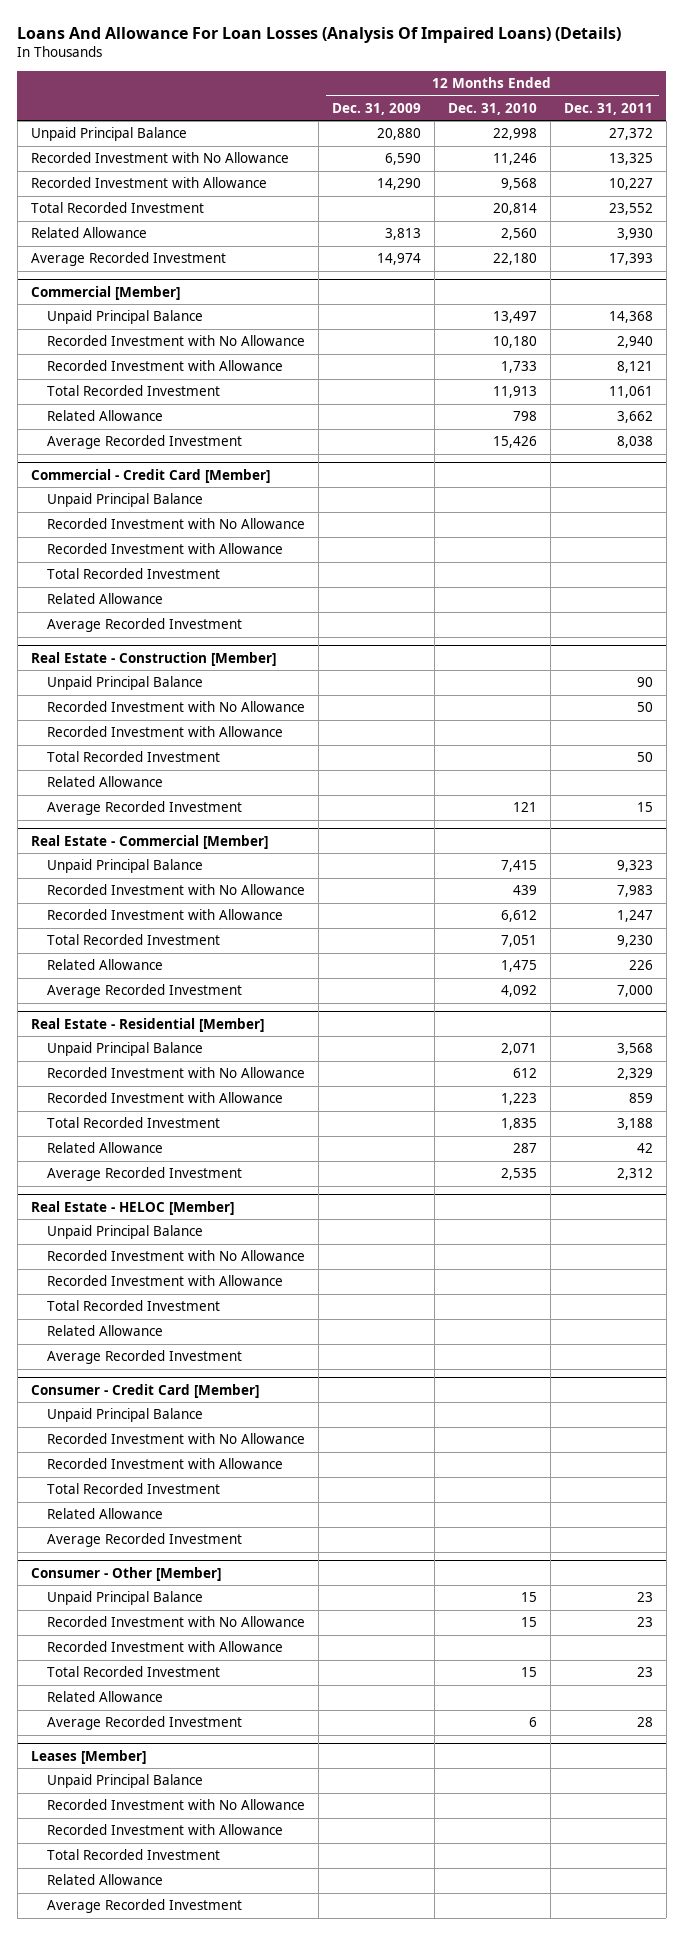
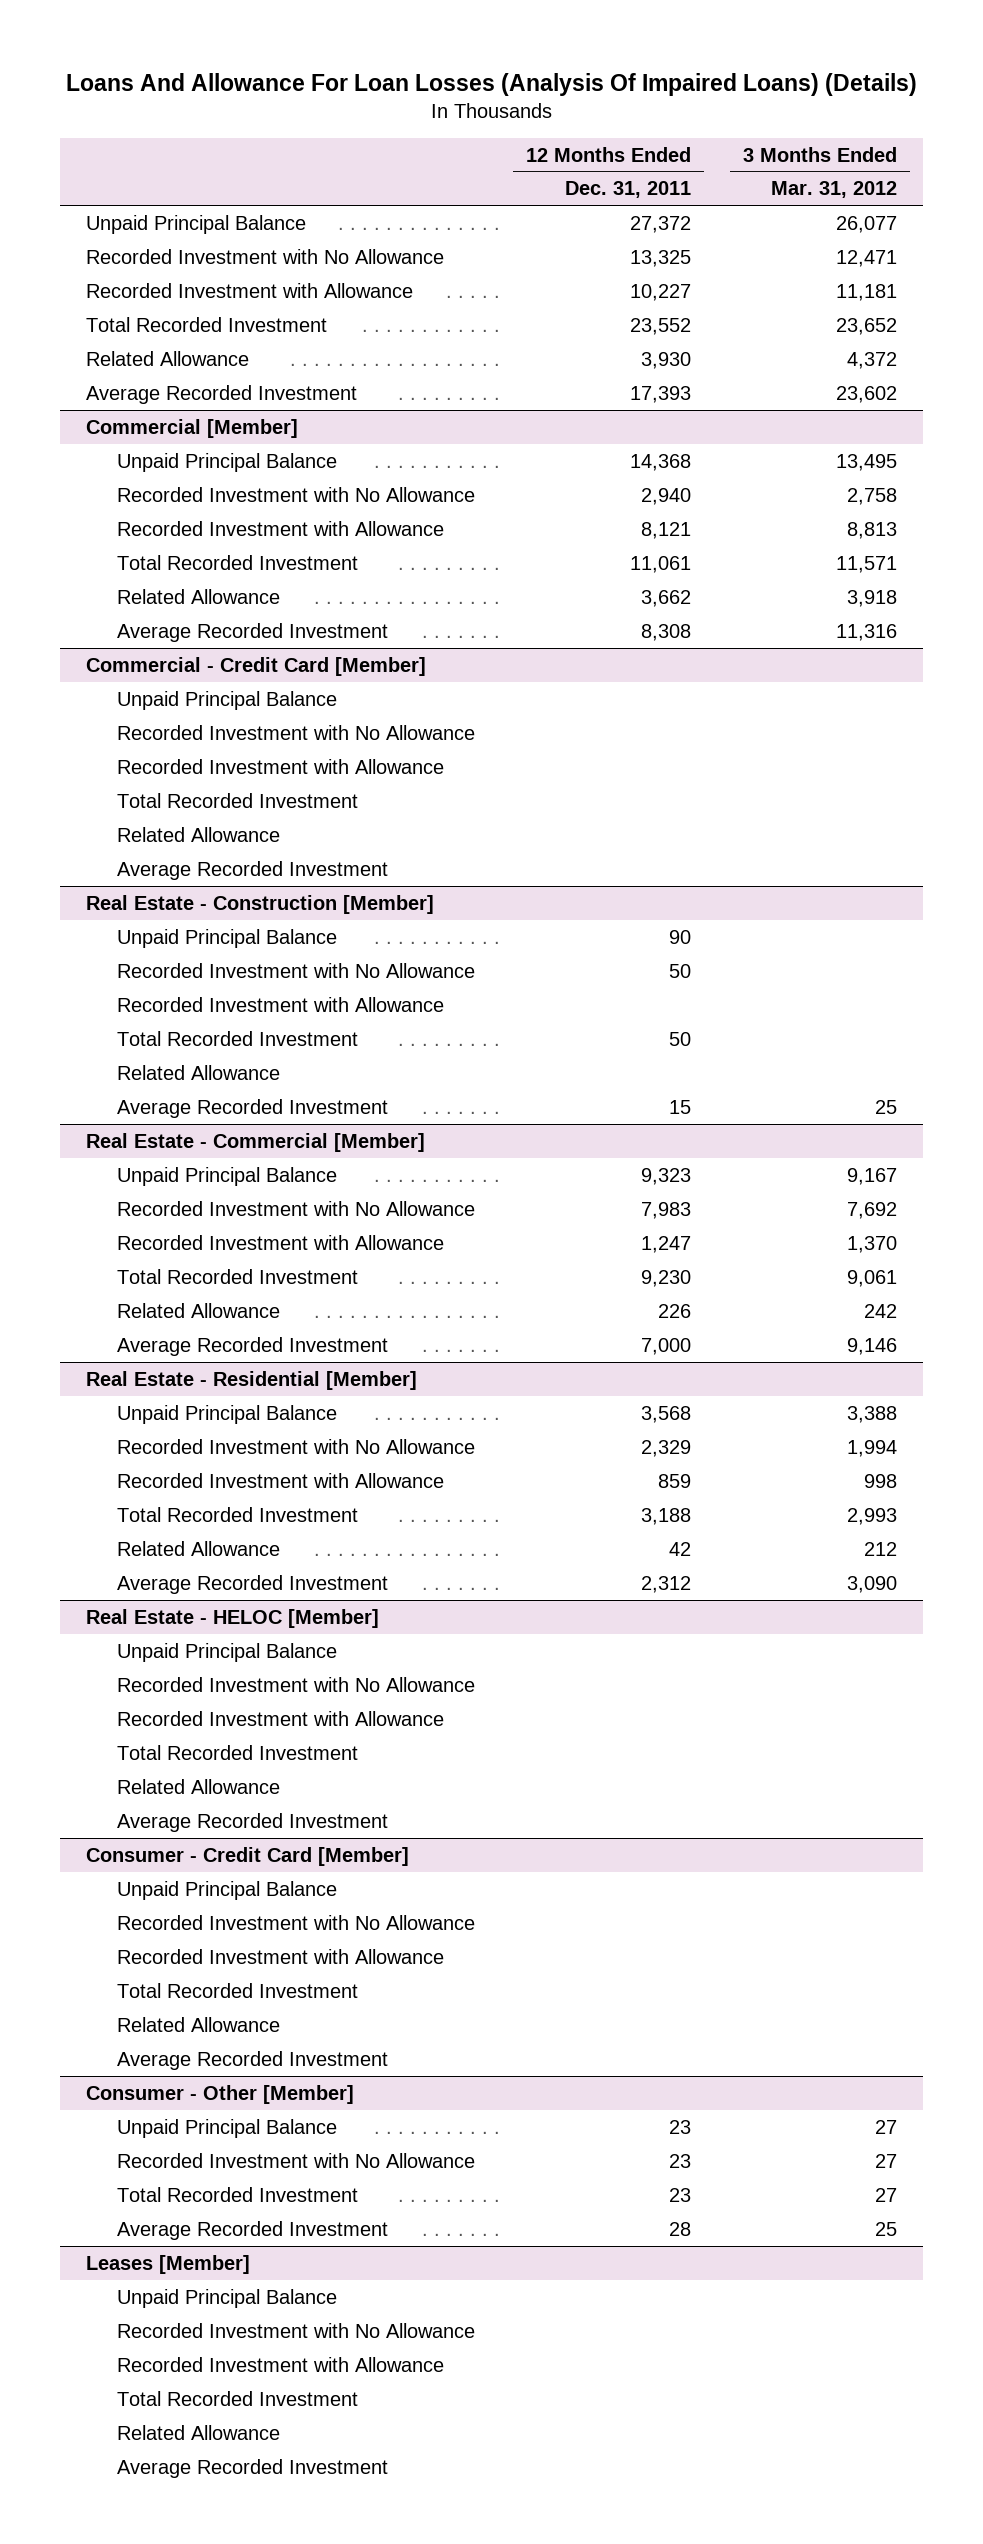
- | 12 Months Ended Dec. 31, 2009 | 12 Months Ended Dec. 31, 2010 | 12 Months Ended Dec. 31, 2011
+ | 12 Months Ended Dec. 31, 2011 | 3 Months Ended Mar. 31, 2012
@ Commercial [Member]
- Average Recorded Investment | | 15,426 | 8,038
+ Average Recorded Investment | 8,308 | 11,316
@ Consumer - Other [Member]
- Recorded Investment with Allowance
- Related Allowance

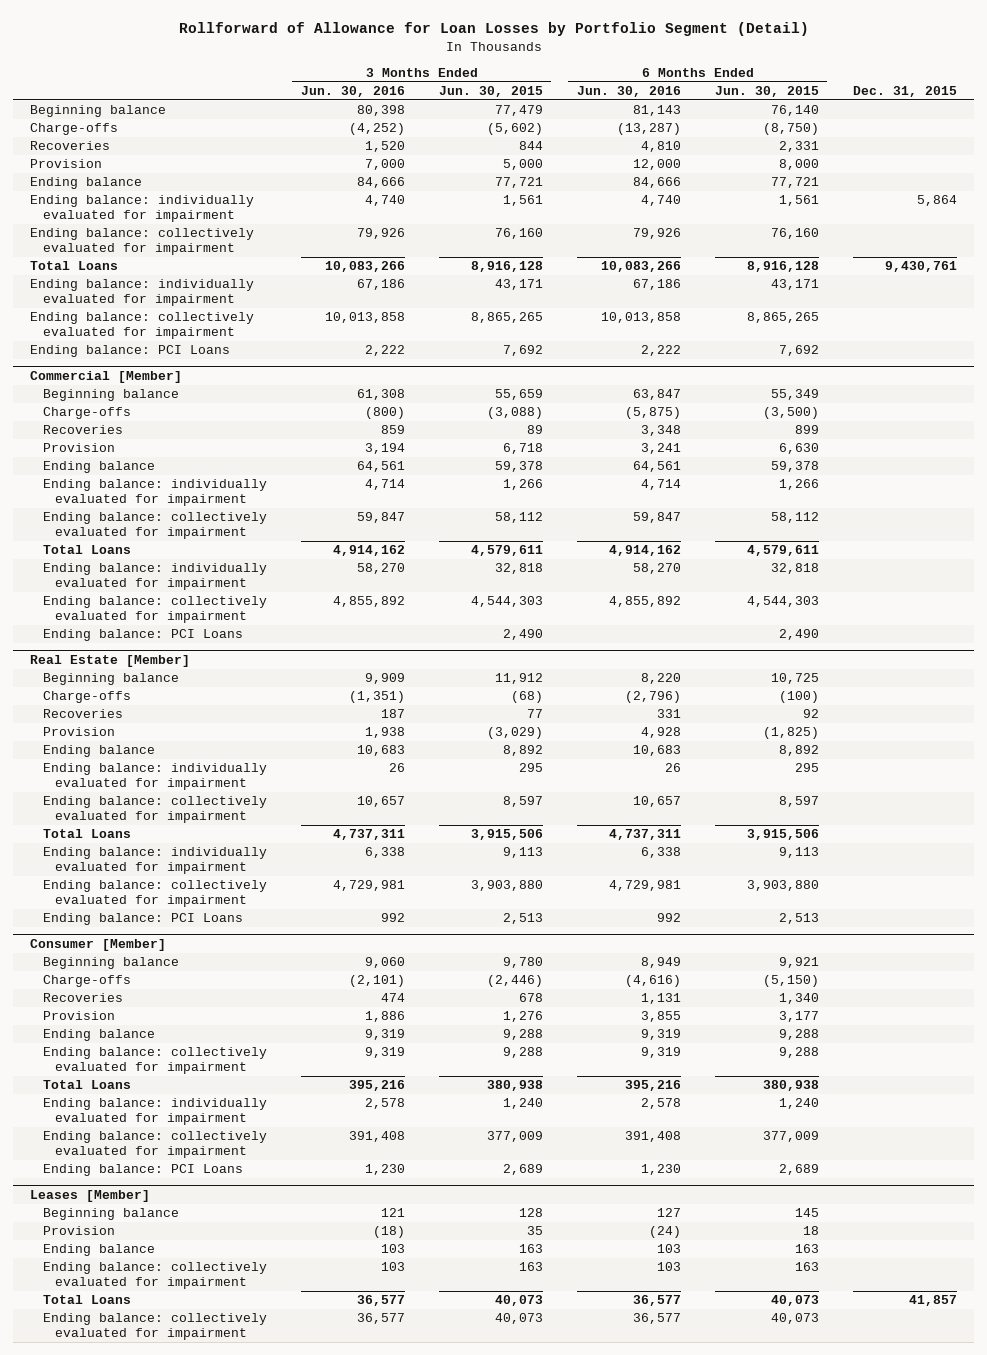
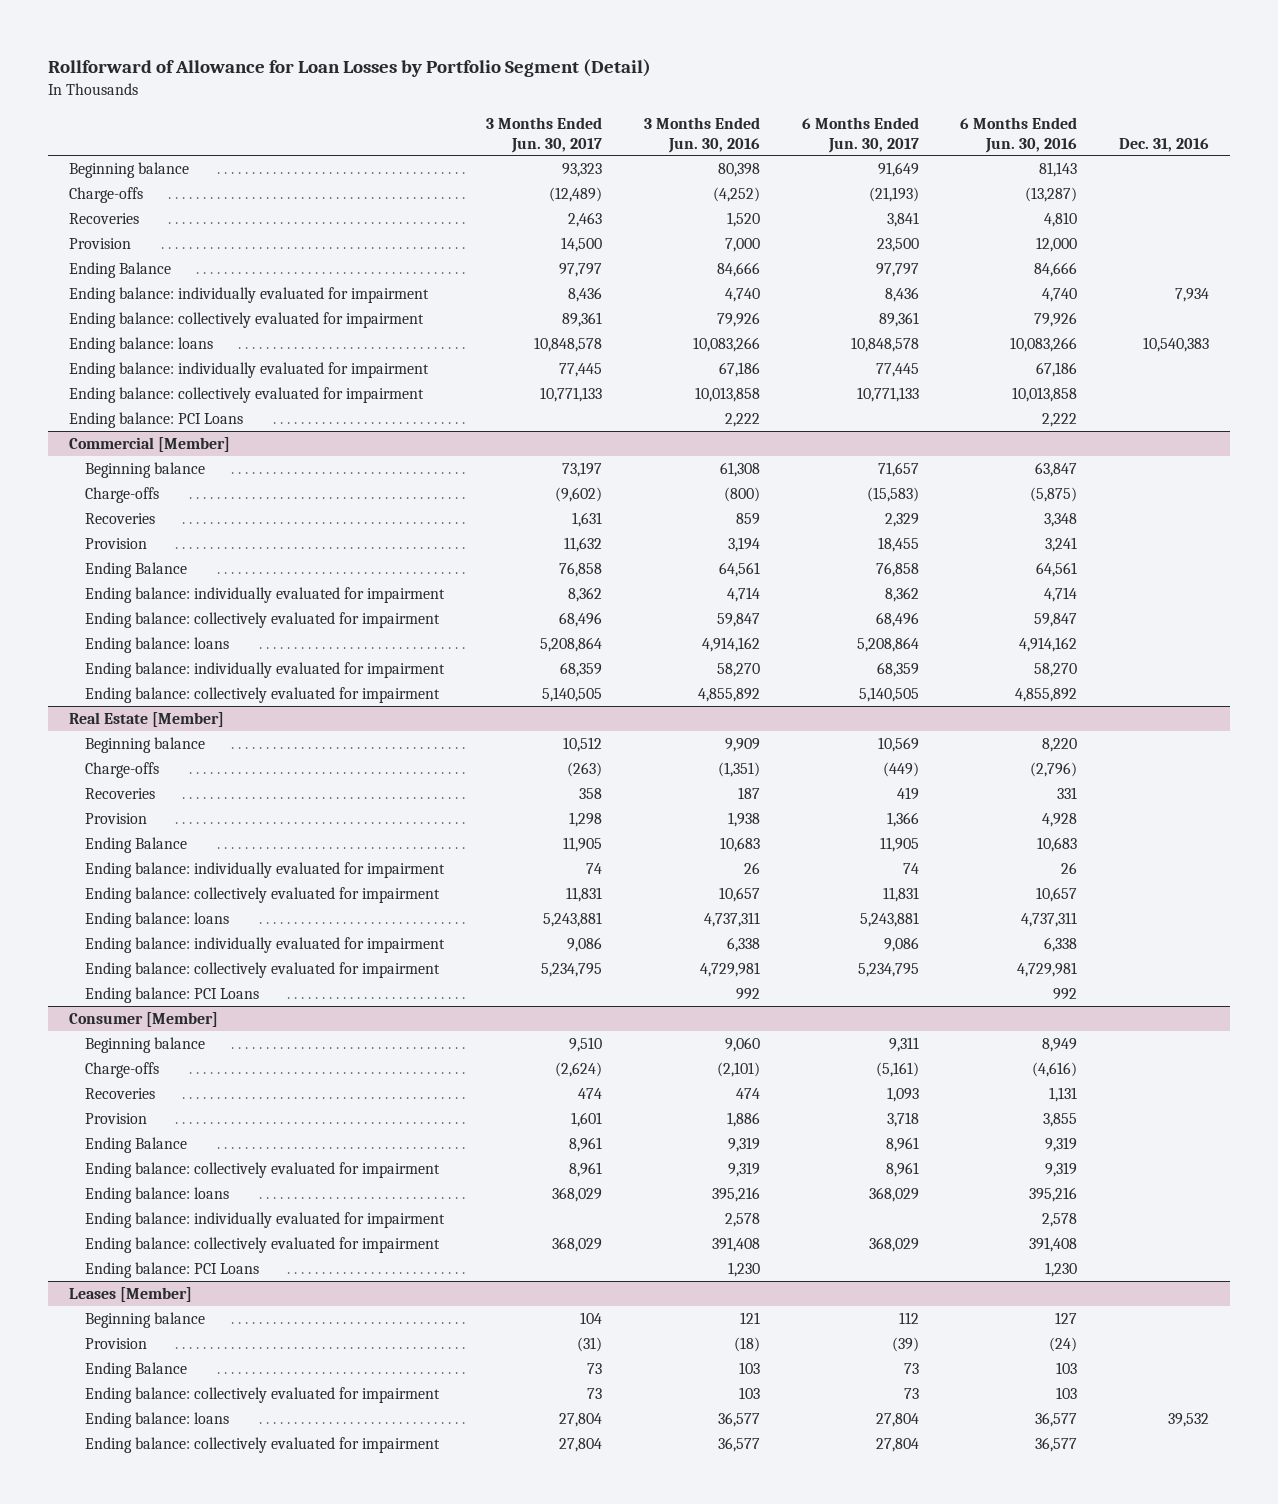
- | 3 Months Ended Jun. 30, 2016 | 3 Months Ended Jun. 30, 2015 | 6 Months Ended Jun. 30, 2016 | 6 Months Ended Jun. 30, 2015 | Dec. 31, 2015
+ | 3 Months Ended Jun. 30, 2017 | 3 Months Ended Jun. 30, 2016 | 6 Months Ended Jun. 30, 2017 | 6 Months Ended Jun. 30, 2016 | Dec. 31, 2016
- Ending balance | 84,666 | 77,721 | 84,666 | 77,721 |
+ Ending Balance | 97,797 | 84,666 | 97,797 | 84,666 |
- Total Loans | 10,083,266 | 8,916,128 | 10,083,266 | 8,916,128 | 9,430,761
+ Ending balance: loans | 10,848,578 | 10,083,266 | 10,848,578 | 10,083,266 | 10,540,383
@ Commercial [Member]
- Ending balance | 64,561 | 59,378 | 64,561 | 59,378 |
+ Ending Balance | 76,858 | 64,561 | 76,858 | 64,561 |
- Total Loans | 4,914,162 | 4,579,611 | 4,914,162 | 4,579,611 |
+ Ending balance: loans | 5,208,864 | 4,914,162 | 5,208,864 | 4,914,162 |
- Ending balance: PCI Loans | | 2,490 | | 2,490 |
@ Real Estate [Member]
- Ending balance | 10,683 | 8,892 | 10,683 | 8,892 |
+ Ending Balance | 11,905 | 10,683 | 11,905 | 10,683 |
- Total Loans | 4,737,311 | 3,915,506 | 4,737,311 | 3,915,506 |
+ Ending balance: loans | 5,243,881 | 4,737,311 | 5,243,881 | 4,737,311 |
@ Consumer [Member]
- Ending balance | 9,319 | 9,288 | 9,319 | 9,288 |
+ Ending Balance | 8,961 | 9,319 | 8,961 | 9,319 |
- Total Loans | 395,216 | 380,938 | 395,216 | 380,938 |
+ Ending balance: loans | 368,029 | 395,216 | 368,029 | 395,216 |
@ Leases [Member]
- Ending balance | 103 | 163 | 103 | 163 |
+ Ending Balance | 73 | 103 | 73 | 103 |
- Total Loans | 36,577 | 40,073 | 36,577 | 40,073 | 41,857
+ Ending balance: loans | 27,804 | 36,577 | 27,804 | 36,577 | 39,532

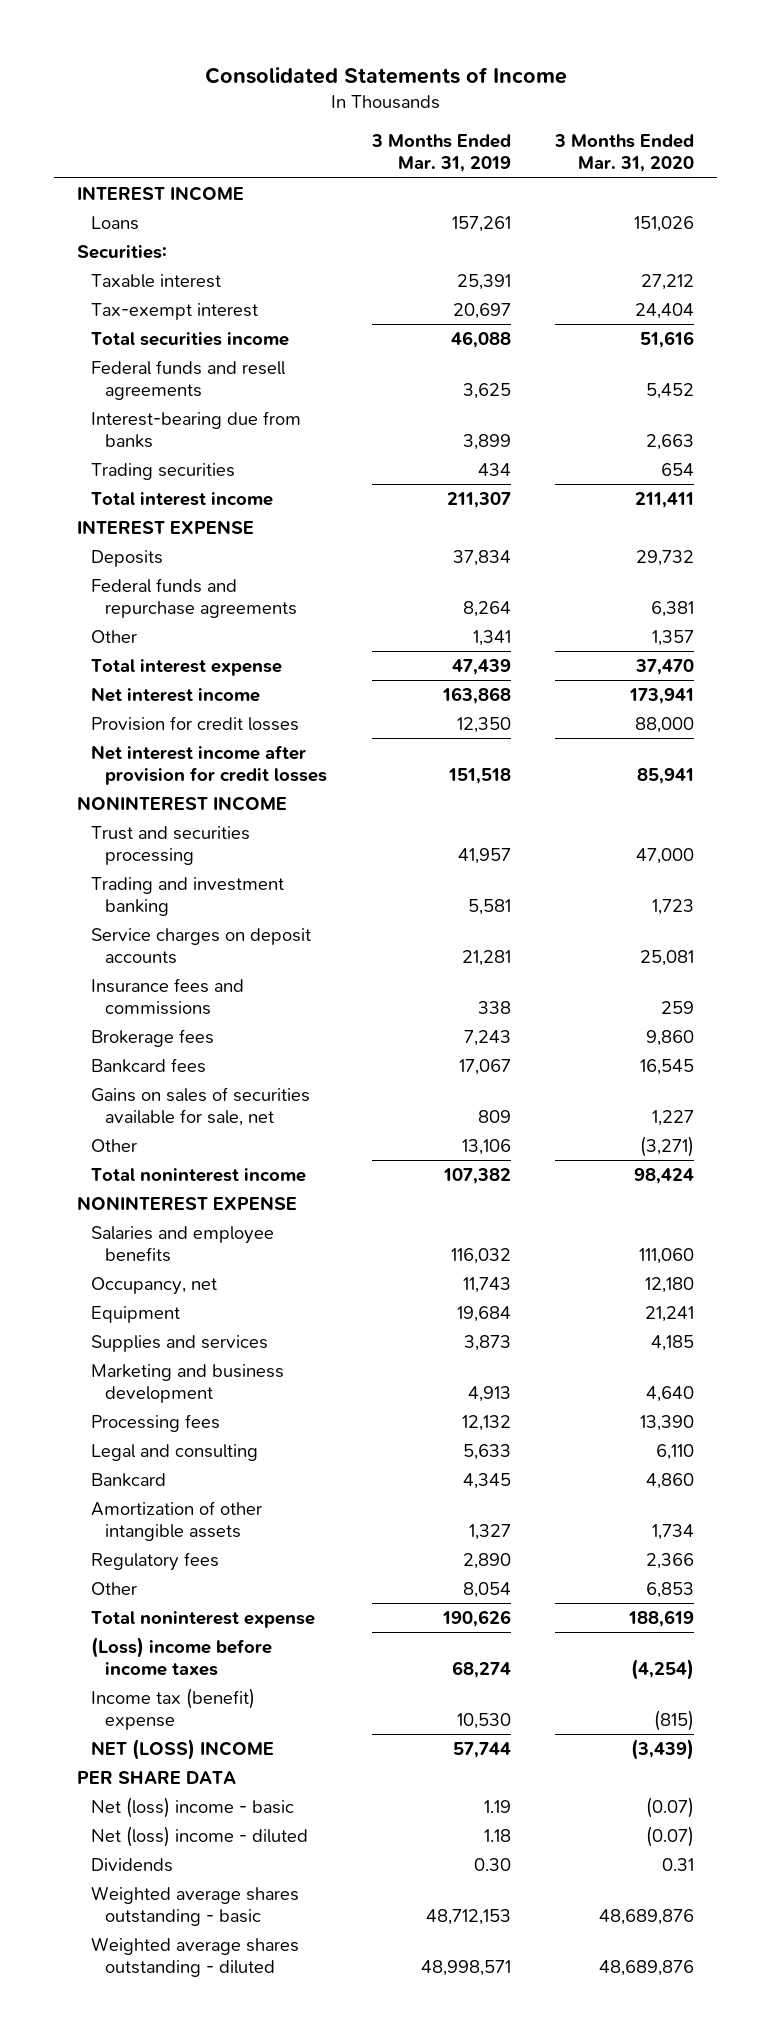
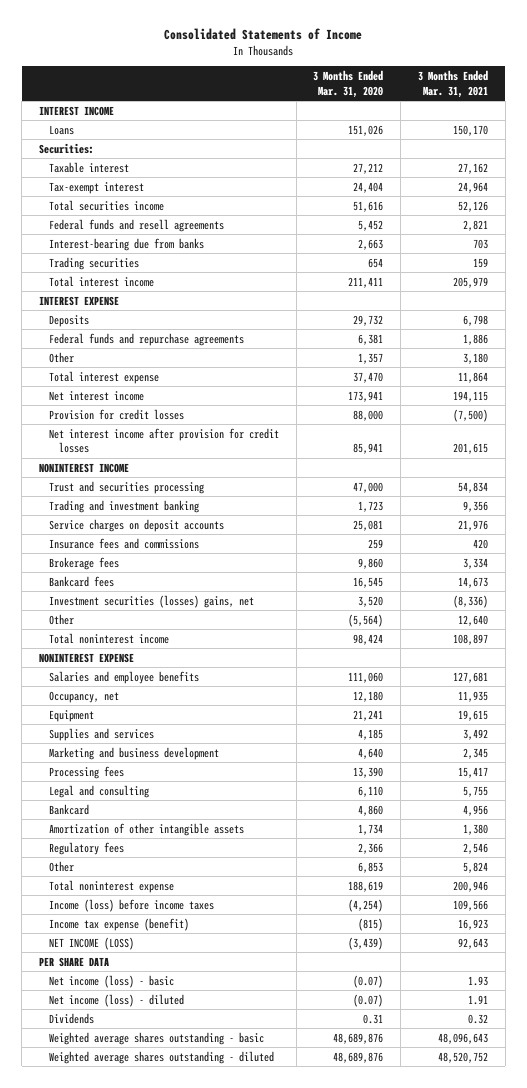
- | 3 Months Ended Mar. 31, 2019 | 3 Months Ended Mar. 31, 2020
+ | 3 Months Ended Mar. 31, 2020 | 3 Months Ended Mar. 31, 2021
- Gains on sales of securities available for sale, net | 809 | 1,227
- Other | 13,106 | (3,271)
+ Investment securities (losses) gains, net | 3,520 | (8,336)
+ Other | (5,564) | 12,640
- (Loss) income before income taxes | 68,274 | (4,254)
- Income tax (benefit) expense | 10,530 | (815)
- NET (LOSS) INCOME | 57,744 | (3,439)
+ Income (loss) before income taxes | (4,254) | 109,566
+ Income tax expense (benefit) | (815) | 16,923
+ NET INCOME (LOSS) | (3,439) | 92,643
- Net (loss) income - basic | 1.19 | (0.07)
- Net (loss) income - diluted | 1.18 | (0.07)
+ Net income (loss) - basic | (0.07) | 1.93
+ Net income (loss) - diluted | (0.07) | 1.91

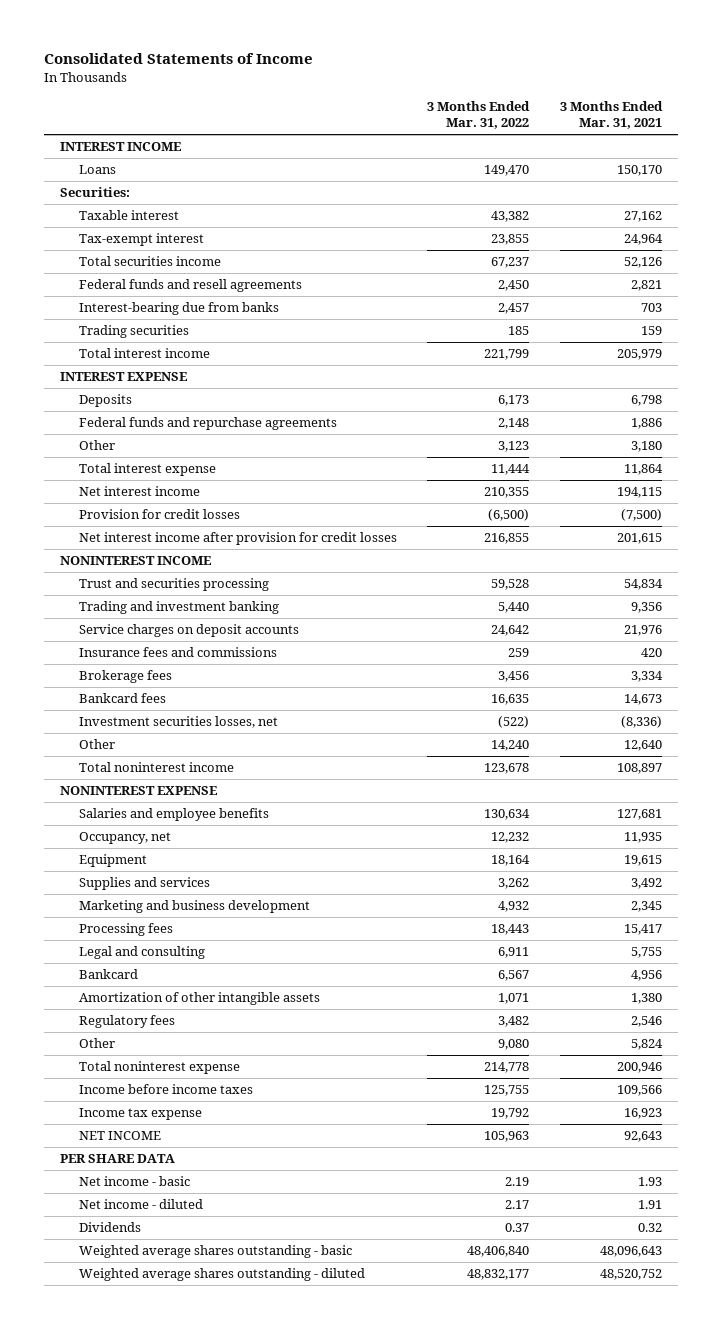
- | 3 Months Ended Mar. 31, 2020 | 3 Months Ended Mar. 31, 2021
+ | 3 Months Ended Mar. 31, 2022 | 3 Months Ended Mar. 31, 2021
- Investment securities (losses) gains, net | 3,520 | (8,336)
+ Investment securities losses, net | (522) | (8,336)
- Income (loss) before income taxes | (4,254) | 109,566
- Income tax expense (benefit) | (815) | 16,923
- NET INCOME (LOSS) | (3,439) | 92,643
+ Income before income taxes | 125,755 | 109,566
+ Income tax expense | 19,792 | 16,923
+ NET INCOME | 105,963 | 92,643
- Net income (loss) - basic | (0.07) | 1.93
- Net income (loss) - diluted | (0.07) | 1.91
+ Net income - basic | 2.19 | 1.93
+ Net income - diluted | 2.17 | 1.91

